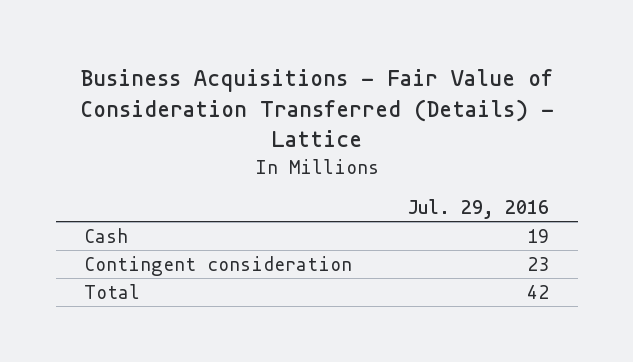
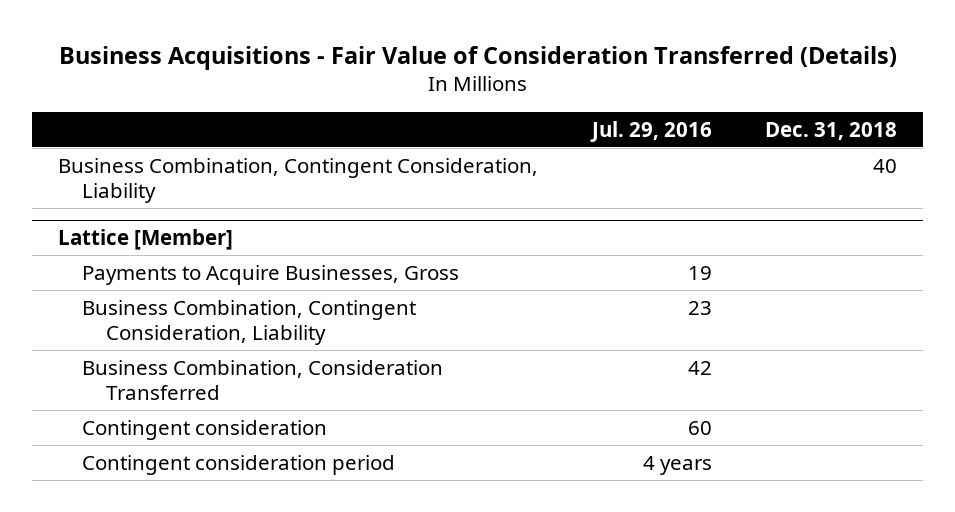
- Business Acquisitions - Fair Value of Consideration Transferred (Details) - Lattice
+ Business Acquisitions - Fair Value of Consideration Transferred (Details)
- | Jul. 29, 2016
+ | Jul. 29, 2016 | Dec. 31, 2018
- Cash | 19
- Contingent consideration | 23
- Total | 42
+ Business Combination, Contingent Consideration, Liability | | 40
+ Lattice [Member]
+ Payments to Acquire Businesses, Gross | 19 |
+ Business Combination, Contingent Consideration, Liability | 23 |
+ Business Combination, Consideration Transferred | 42 |
+ Contingent consideration | 60 |
+ Contingent consideration period | 4 years |

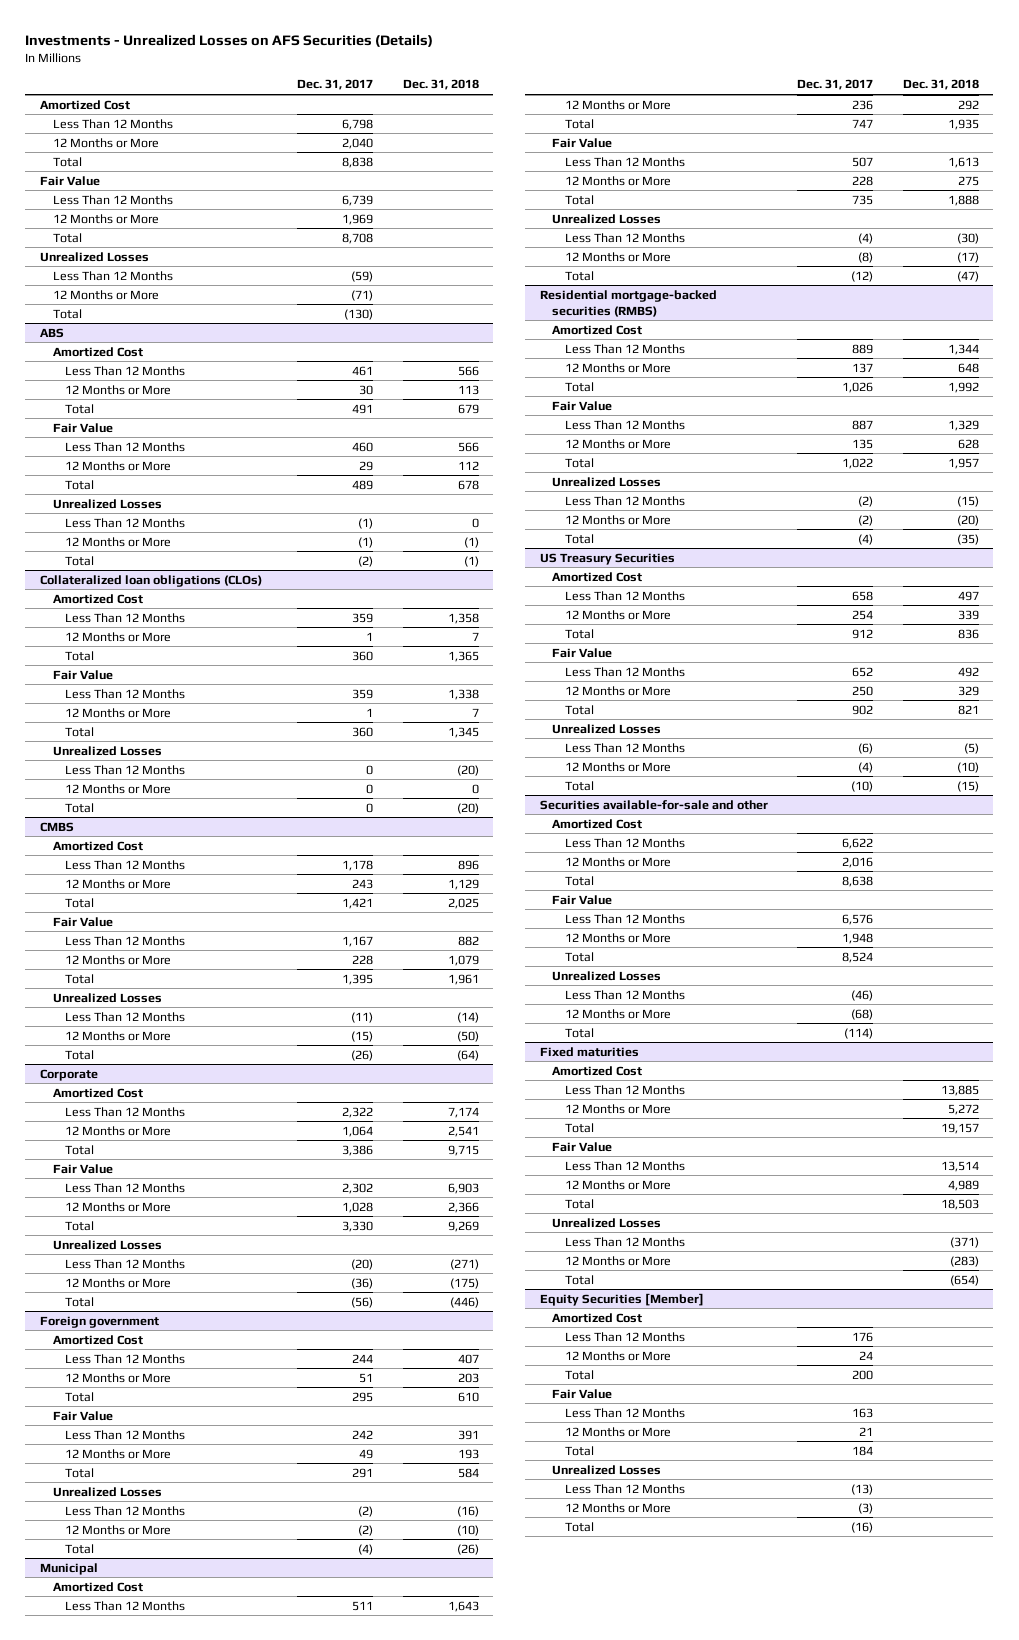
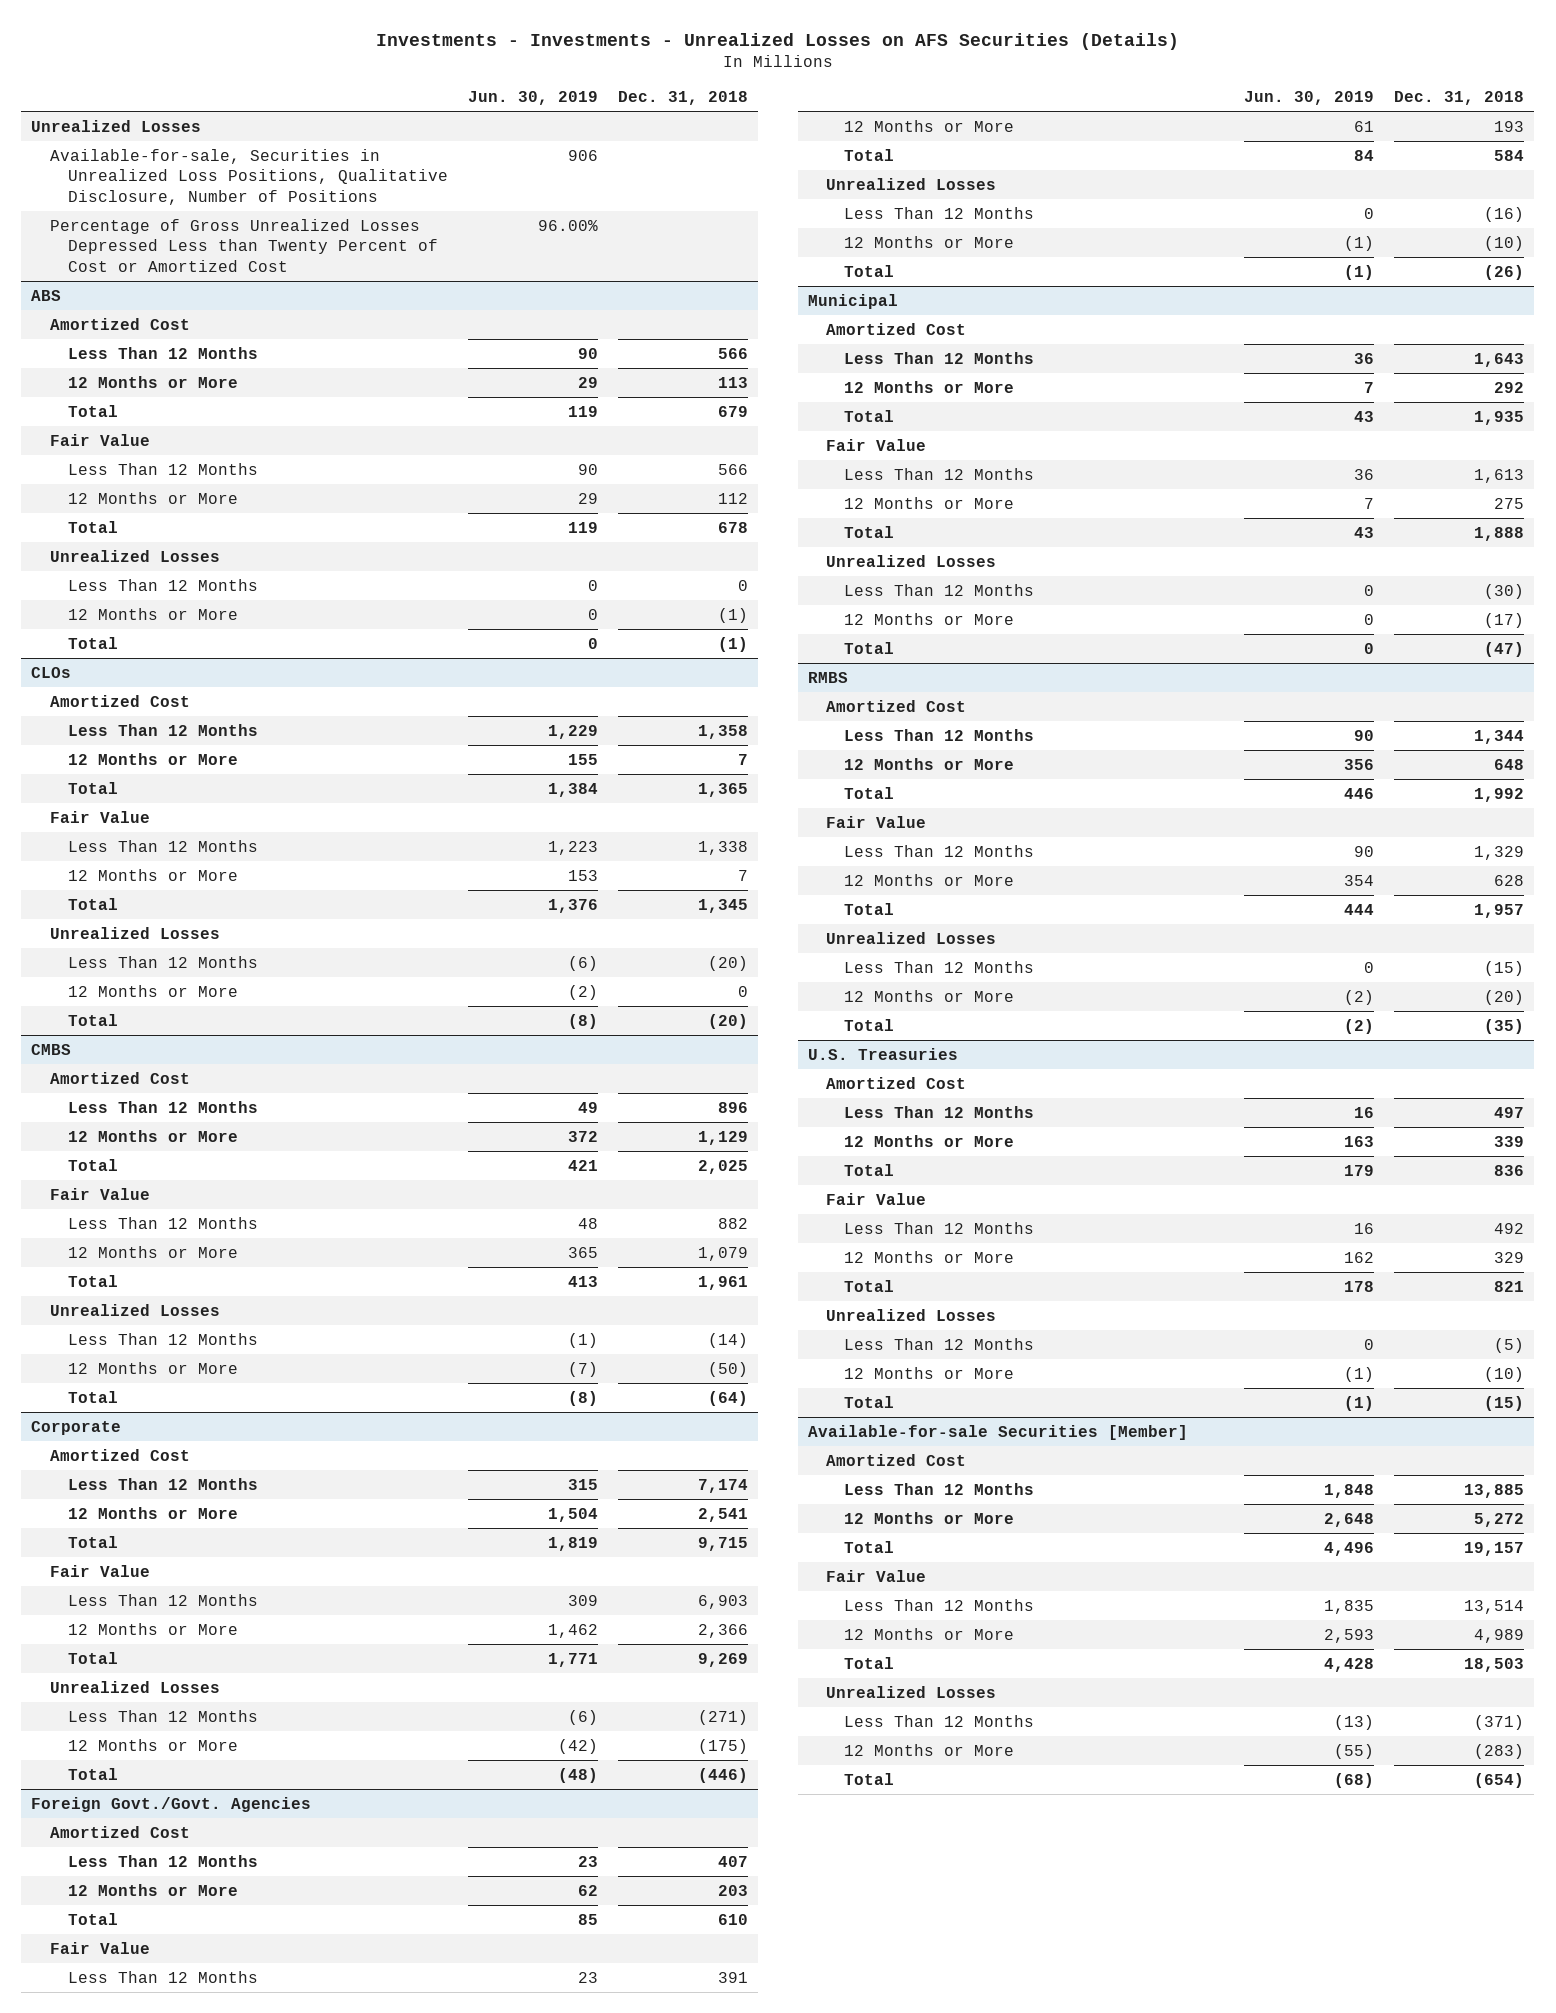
- Investments - Unrealized Losses on AFS Securities (Details)
+ Investments - Investments - Unrealized Losses on AFS Securities (Details)
- | Dec. 31, 2017 | Dec. 31, 2018
+ | Jun. 30, 2019 | Dec. 31, 2018
- Amortized Cost
- Less Than 12 Months | 6,798 |
- 12 Months or More | 2,040 |
- Total | 8,838 |
- Fair Value
- Less Than 12 Months | 6,739 |
- 12 Months or More | 1,969 |
- Total | 8,708 |
- Less Than 12 Months | (59) |
- 12 Months or More | (71) |
- Total | (130) |
+ Available-for-sale, Securities in Unrealized Loss Positions, Qualitative Disclosure, Number of Positions | 906 |
+ Percentage of Gross Unrealized Losses Depressed Less than Twenty Percent of Cost or Amortized Cost | 96.00% |
- Collateralized loan obligations (CLOs)
+ CLOs
- Foreign government
+ Foreign Govt./Govt. Agencies
- Residential mortgage-backed securities (RMBS)
+ RMBS
- US Treasury Securities
+ U.S. Treasuries
- Securities available-for-sale and other
- Amortized Cost
- Less Than 12 Months | 6,622 |
- 12 Months or More | 2,016 |
- Total | 8,638 |
- Fair Value
- Less Than 12 Months | 6,576 |
- 12 Months or More | 1,948 |
- Total | 8,524 |
- Unrealized Losses
- Less Than 12 Months | (46) |
- 12 Months or More | (68) |
- Total | (114) |
- Fixed maturities
+ Available-for-sale Securities [Member]
- Equity Securities [Member]
- Amortized Cost
- Less Than 12 Months | 176 |
- 12 Months or More | 24 |
- Total | 200 |
- Fair Value
- Less Than 12 Months | 163 |
- 12 Months or More | 21 |
- Total | 184 |
- Unrealized Losses
- Less Than 12 Months | (13) |
- 12 Months or More | (3) |
- Total | (16) |

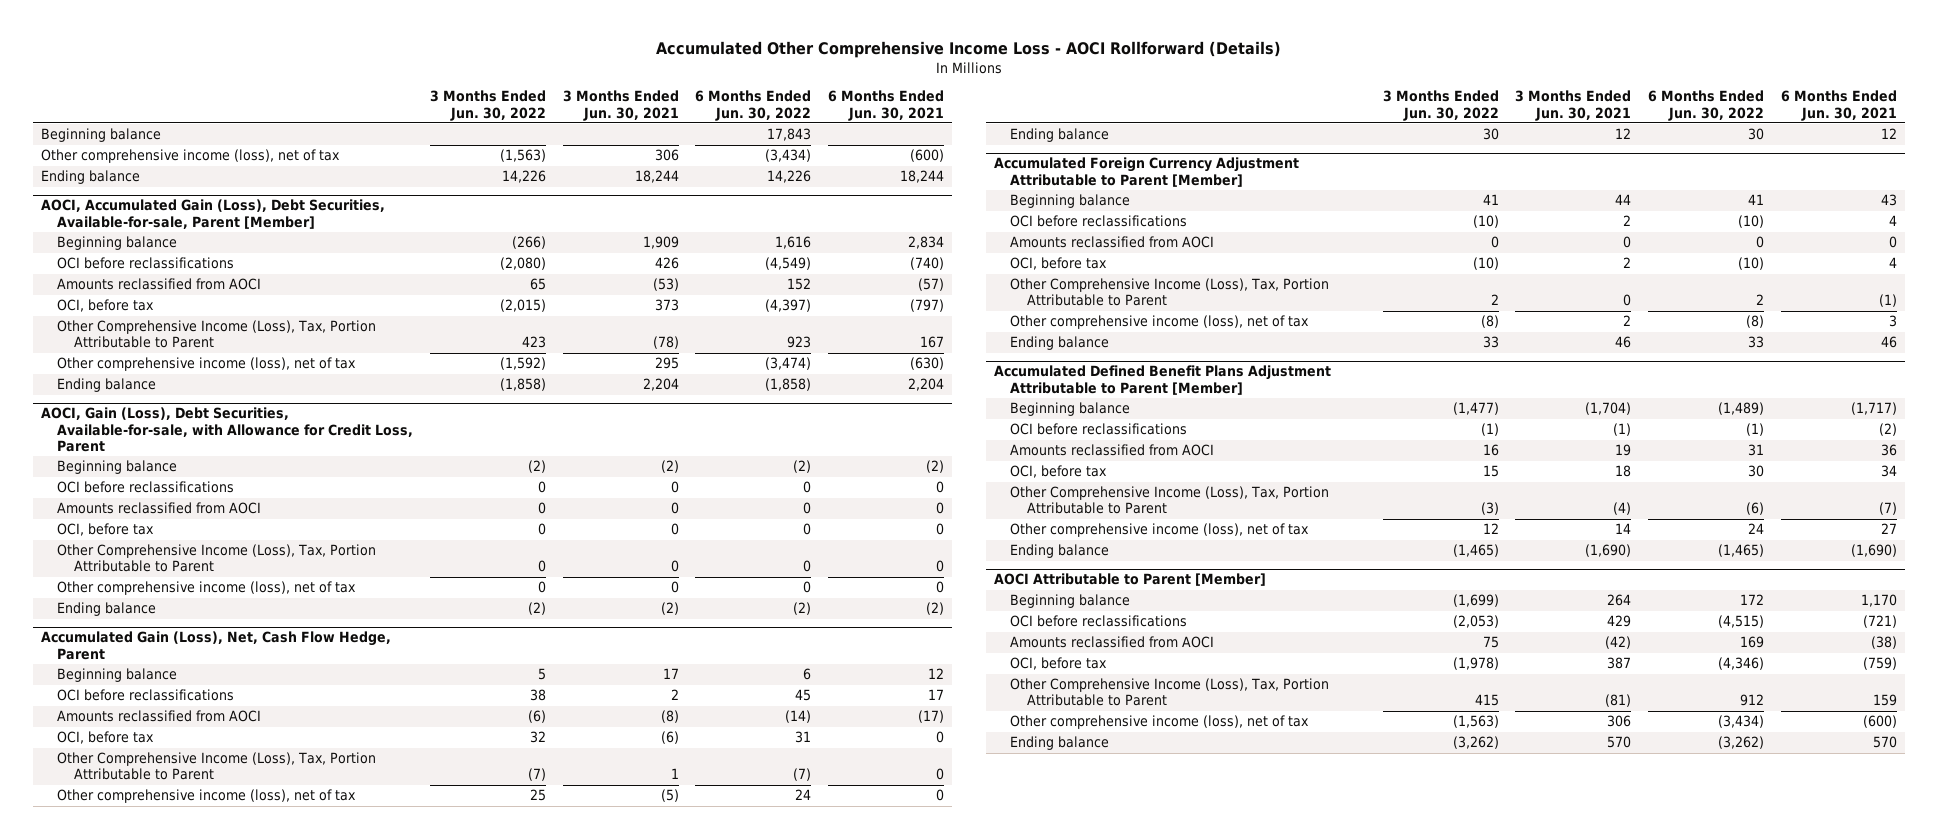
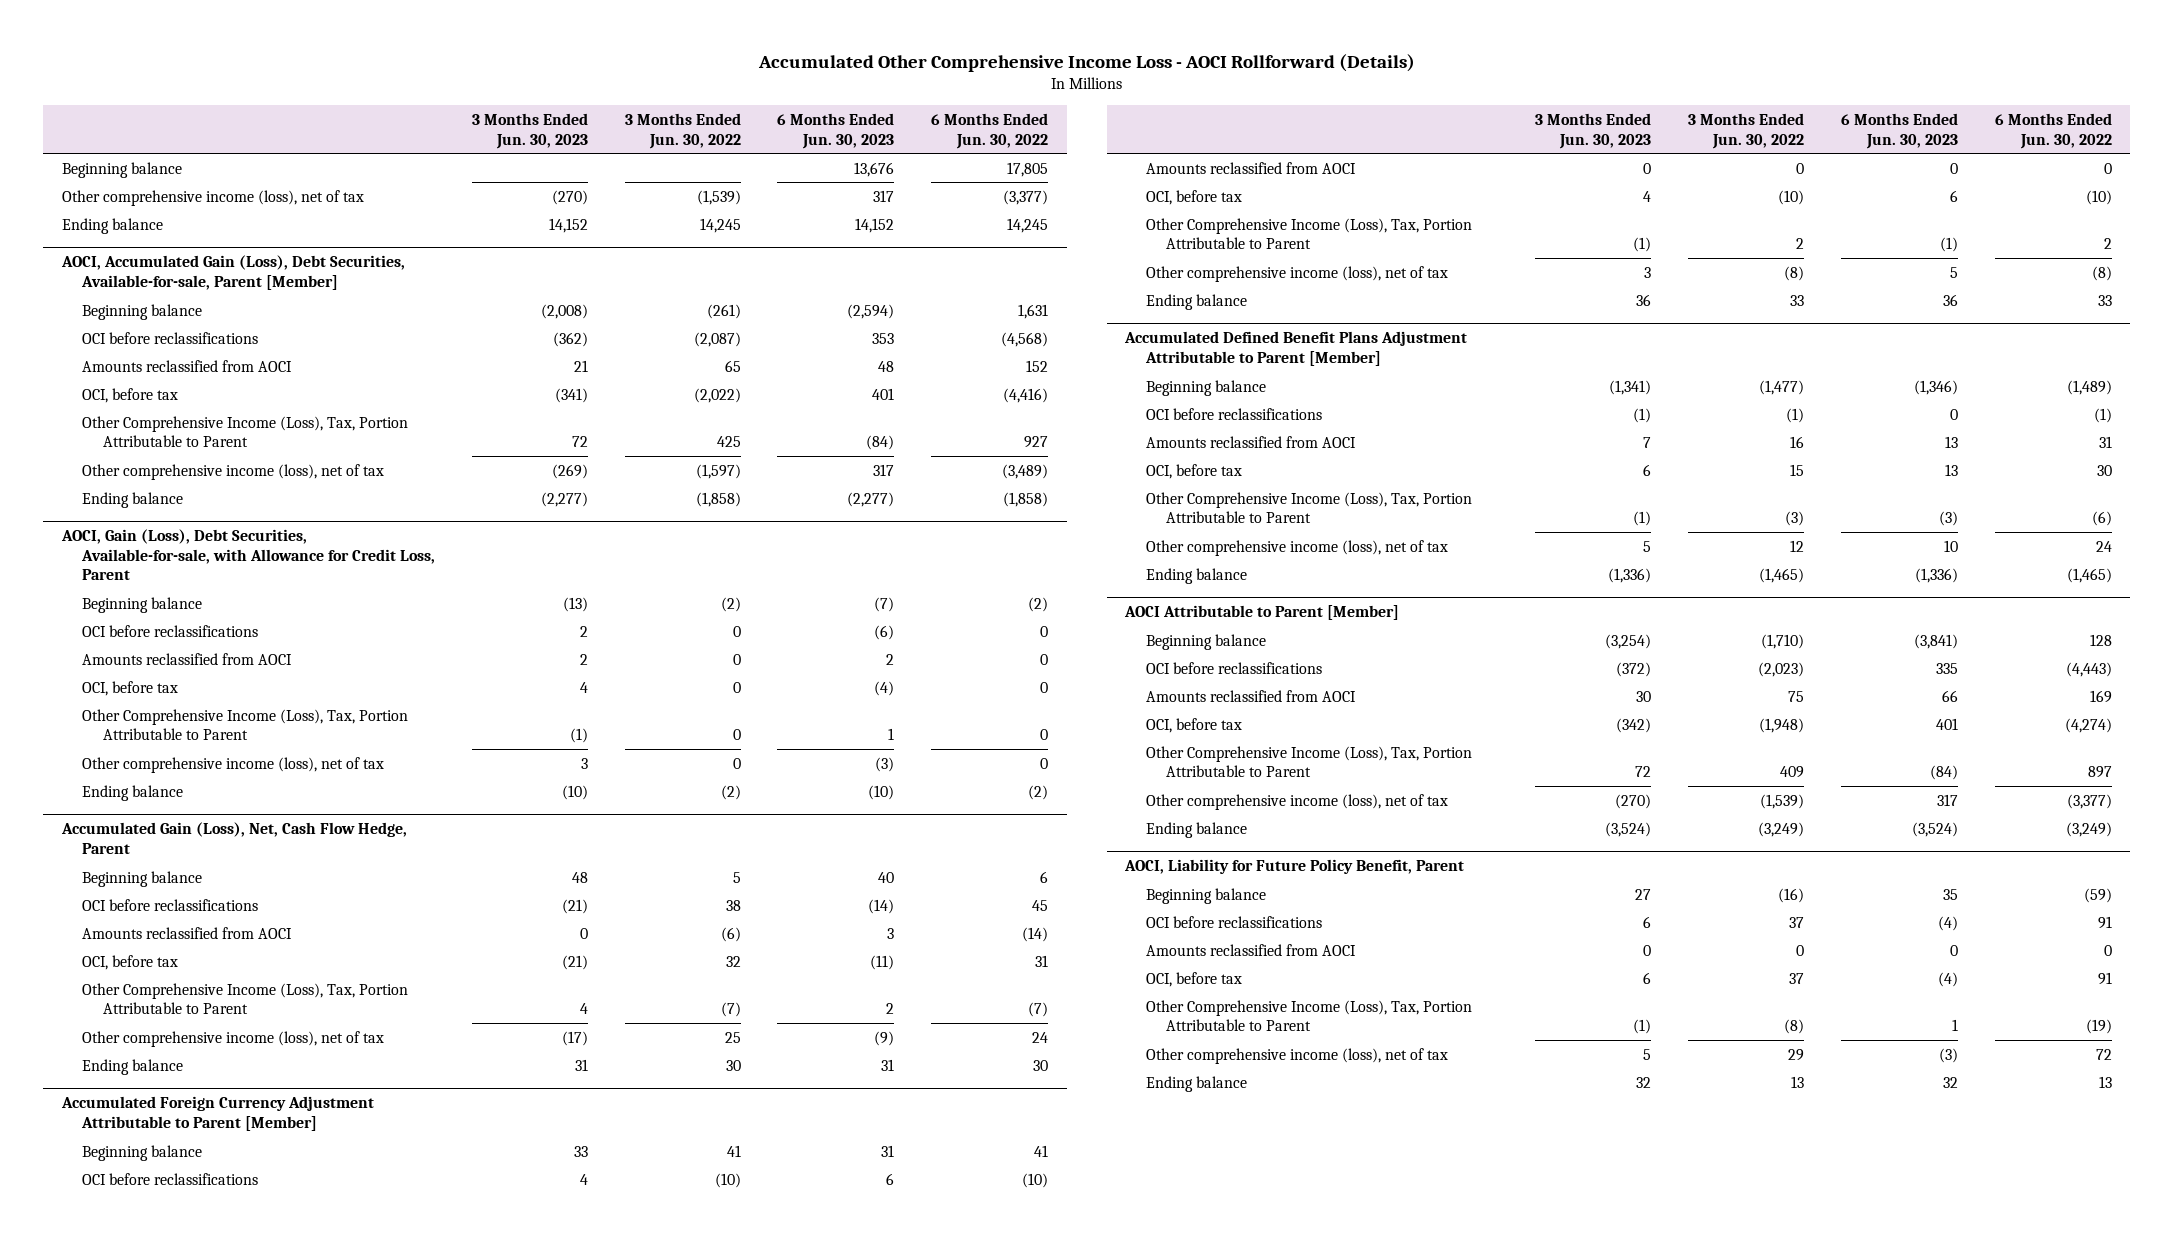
- | 3 Months Ended Jun. 30, 2022 | 3 Months Ended Jun. 30, 2021 | 6 Months Ended Jun. 30, 2022 | 6 Months Ended Jun. 30, 2021
+ | 3 Months Ended Jun. 30, 2023 | 3 Months Ended Jun. 30, 2022 | 6 Months Ended Jun. 30, 2023 | 6 Months Ended Jun. 30, 2022
- Beginning balance | | | 17,843 |
- Other comprehensive income (loss), net of tax | (1,563) | 306 | (3,434) | (600)
- Ending balance | 14,226 | 18,244 | 14,226 | 18,244
+ Beginning balance | | | 13,676 | 17,805
+ Other comprehensive income (loss), net of tax | (270) | (1,539) | 317 | (3,377)
+ Ending balance | 14,152 | 14,245 | 14,152 | 14,245
@ AOCI, Accumulated Gain (Loss), Debt Securities, Available-for-sale, Parent [Member]
- Beginning balance | (266) | 1,909 | 1,616 | 2,834
- OCI before reclassifications | (2,080) | 426 | (4,549) | (740)
+ Beginning balance | (2,008) | (261) | (2,594) | 1,631
+ OCI before reclassifications | (362) | (2,087) | 353 | (4,568)
- OCI, before tax | (2,015) | 373 | (4,397) | (797)
- Other Comprehensive Income (Loss), Tax, Portion Attributable to Parent | 423 | (78) | 923 | 167
- Other comprehensive income (loss), net of tax | (1,592) | 295 | (3,474) | (630)
+ OCI, before tax | (341) | (2,022) | 401 | (4,416)
+ Other Comprehensive Income (Loss), Tax, Portion Attributable to Parent | 72 | 425 | (84) | 927
+ Other comprehensive income (loss), net of tax | (269) | (1,597) | 317 | (3,489)
@ AOCI Attributable to Parent [Member]
- Beginning balance | (1,699) | 264 | 172 | 1,170
- OCI before reclassifications | (2,053) | 429 | (4,515) | (721)
+ Beginning balance | (3,254) | (1,710) | (3,841) | 128
+ OCI before reclassifications | (372) | (2,023) | 335 | (4,443)
- OCI, before tax | (1,978) | 387 | (4,346) | (759)
- Other Comprehensive Income (Loss), Tax, Portion Attributable to Parent | 415 | (81) | 912 | 159
- Other comprehensive income (loss), net of tax | (1,563) | 306 | (3,434) | (600)
- Ending balance | (3,262) | 570 | (3,262) | 570
+ OCI, before tax | (342) | (1,948) | 401 | (4,274)
+ Other Comprehensive Income (Loss), Tax, Portion Attributable to Parent | 72 | 409 | (84) | 897
+ Other comprehensive income (loss), net of tax | (270) | (1,539) | 317 | (3,377)
+ Ending balance | (3,524) | (3,249) | (3,524) | (3,249)
+ AOCI, Liability for Future Policy Benefit, Parent
+ Beginning balance | 27 | (16) | 35 | (59)
+ OCI before reclassifications | 6 | 37 | (4) | 91
+ Amounts reclassified from AOCI | 0 | 0 | 0 | 0
+ OCI, before tax | 6 | 37 | (4) | 91
+ Other Comprehensive Income (Loss), Tax, Portion Attributable to Parent | (1) | (8) | 1 | (19)
+ Other comprehensive income (loss), net of tax | 5 | 29 | (3) | 72
+ Ending balance | 32 | 13 | 32 | 13

